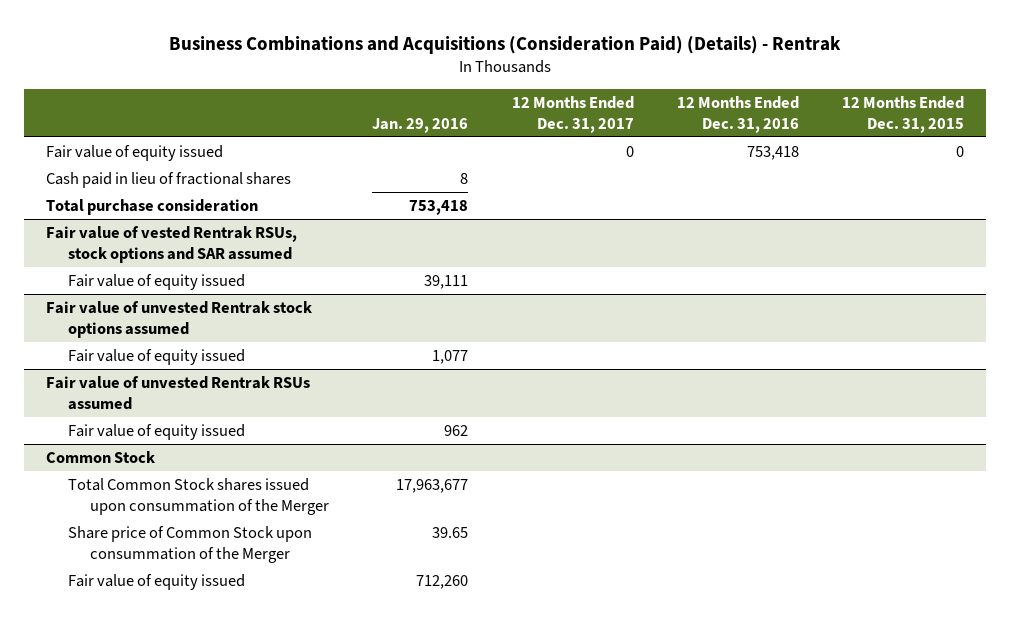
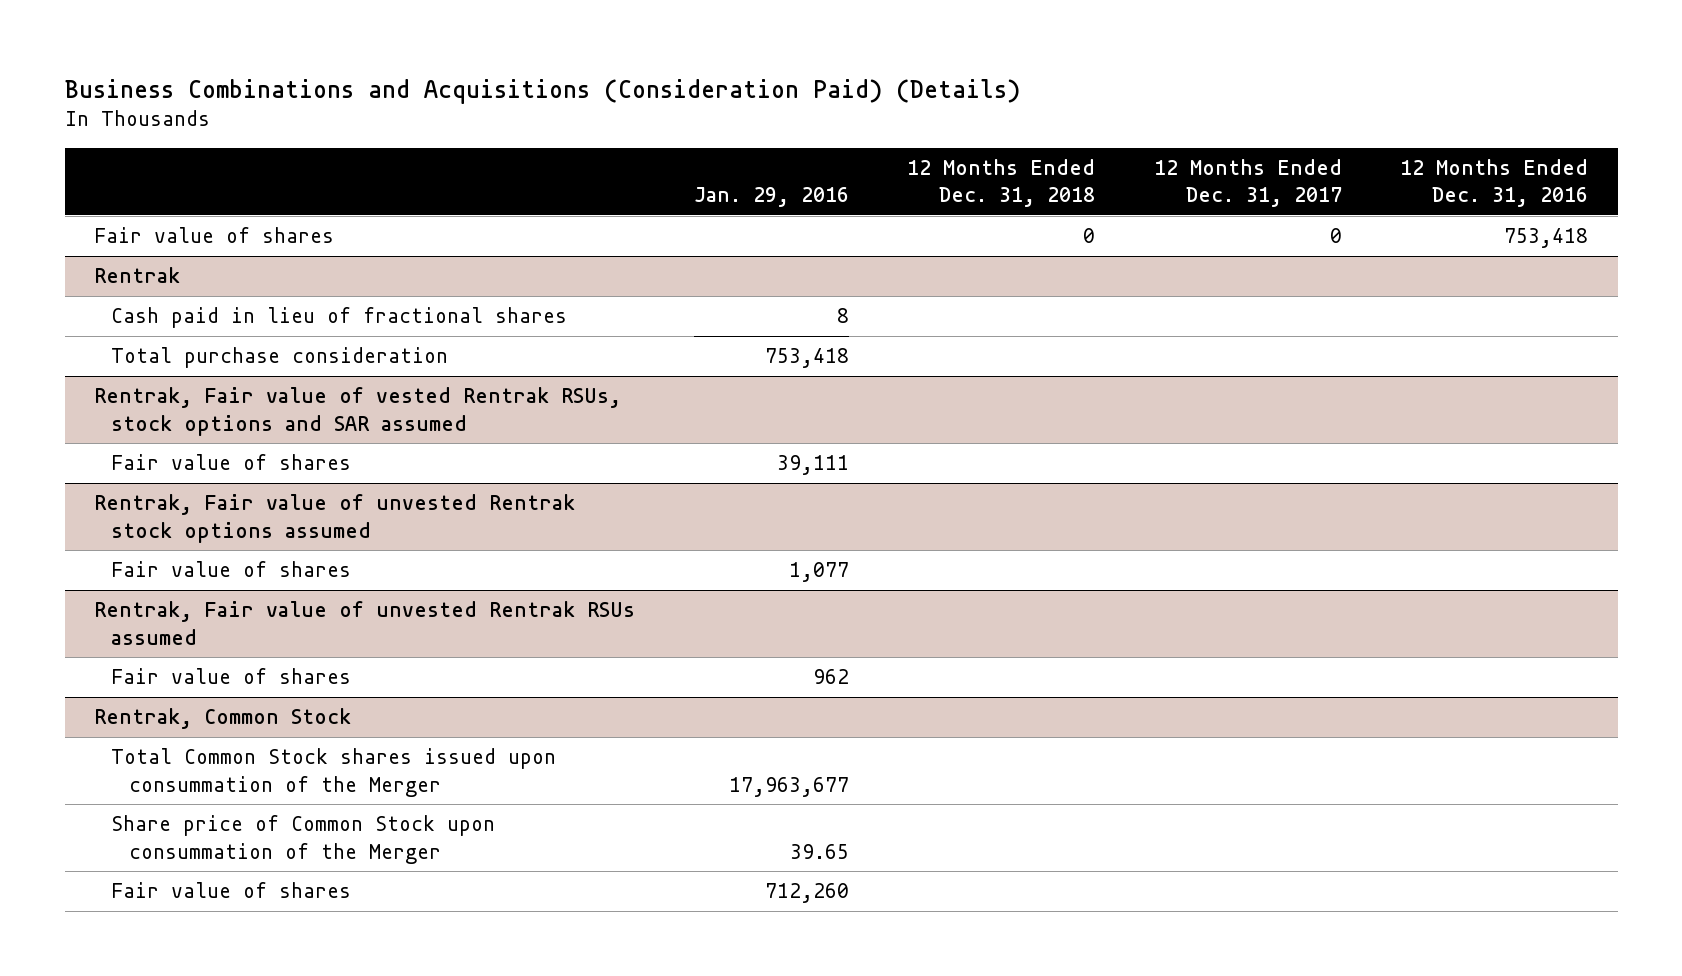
- Business Combinations and Acquisitions (Consideration Paid) (Details) - Rentrak
+ Business Combinations and Acquisitions (Consideration Paid) (Details)
- | Jan. 29, 2016 | 12 Months Ended Dec. 31, 2017 | 12 Months Ended Dec. 31, 2016 | 12 Months Ended Dec. 31, 2015
+ | Jan. 29, 2016 | 12 Months Ended Dec. 31, 2018 | 12 Months Ended Dec. 31, 2017 | 12 Months Ended Dec. 31, 2016
- Fair value of equity issued | | 0 | 753,418 | 0
+ Fair value of shares | | 0 | 0 | 753,418
+ Rentrak
- Fair value of vested Rentrak RSUs, stock options and SAR assumed
- Fair value of equity issued | 39,111 | | |
- Fair value of unvested Rentrak stock options assumed
- Fair value of equity issued | 1,077 | | |
- Fair value of unvested Rentrak RSUs assumed
- Fair value of equity issued | 962 | | |
- Common Stock
+ Rentrak, Fair value of vested Rentrak RSUs, stock options and SAR assumed
+ Fair value of shares | 39,111 | | |
+ Rentrak, Fair value of unvested Rentrak stock options assumed
+ Fair value of shares | 1,077 | | |
+ Rentrak, Fair value of unvested Rentrak RSUs assumed
+ Fair value of shares | 962 | | |
+ Rentrak, Common Stock
- Fair value of equity issued | 712,260 | | |
+ Fair value of shares | 712,260 | | |

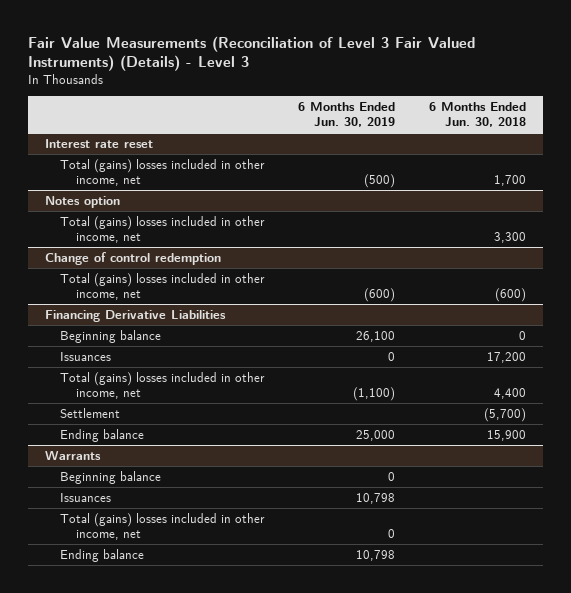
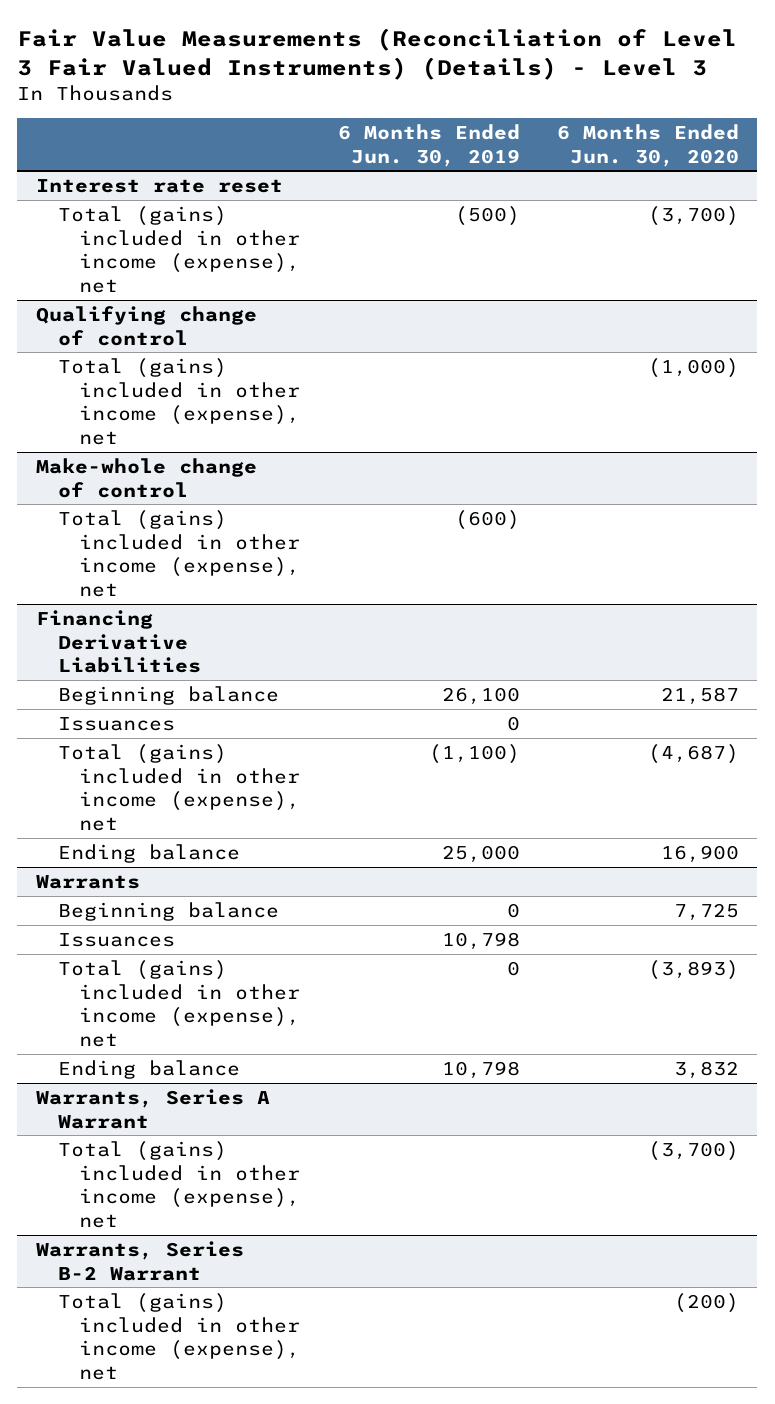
- | 6 Months Ended Jun. 30, 2019 | 6 Months Ended Jun. 30, 2018
+ | 6 Months Ended Jun. 30, 2019 | 6 Months Ended Jun. 30, 2020
@ Interest rate reset
- Total (gains) losses included in other income, net | (500) | 1,700
- Notes option
- Total (gains) losses included in other income, net | | 3,300
- Change of control redemption
- Total (gains) losses included in other income, net | (600) | (600)
@ Interest rate reset
+ Total (gains) included in other income (expense), net | (500) | (3,700)
+ Qualifying change of control
+ Total (gains) included in other income (expense), net | | (1,000)
+ Make-whole change of control
+ Total (gains) included in other income (expense), net | (600) |
@ Financing Derivative Liabilities
- Total (gains) losses included in other income, net | (1,100) | 4,400
- Settlement | | (5,700)
+ Total (gains) included in other income (expense), net | (1,100) | (4,687)
@ Warrants
- Total (gains) losses included in other income, net | 0 |
+ Total (gains) included in other income (expense), net | 0 | (3,893)
+ Warrants, Series A Warrant
+ Total (gains) included in other income (expense), net | | (3,700)
+ Warrants, Series B-2 Warrant
+ Total (gains) included in other income (expense), net | | (200)

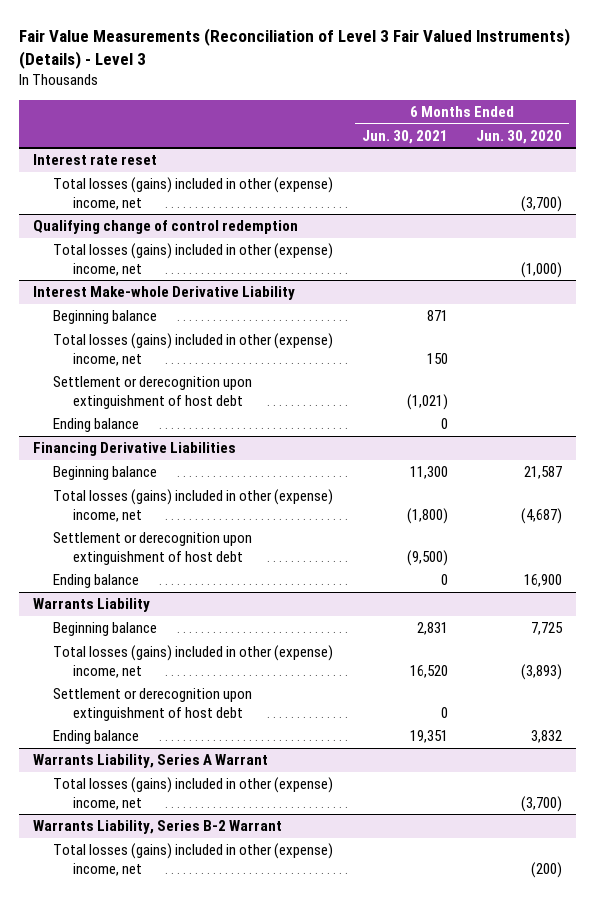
- | 6 Months Ended Jun. 30, 2019 | 6 Months Ended Jun. 30, 2020
+ | 6 Months Ended Jun. 30, 2021 | 6 Months Ended Jun. 30, 2020
@ Interest rate reset
- Total (gains) included in other income (expense), net | (500) | (3,700)
- Qualifying change of control
- Total (gains) included in other income (expense), net | | (1,000)
- Make-whole change of control
- Total (gains) included in other income (expense), net | (600) |
@ Interest rate reset
+ Total losses (gains) included in other (expense) income, net | | (3,700)
+ Qualifying change of control redemption
+ Total losses (gains) included in other (expense) income, net | | (1,000)
+ Interest Make-whole Derivative Liability
+ Beginning balance | 871 |
+ Total losses (gains) included in other (expense) income, net | 150 |
+ Settlement or derecognition upon extinguishment of host debt | (1,021) |
+ Ending balance | 0 |
@ Financing Derivative Liabilities
- Issuances | 0 |
- Total (gains) included in other income (expense), net | (1,100) | (4,687)
+ Total losses (gains) included in other (expense) income, net | (1,800) | (4,687)
+ Settlement or derecognition upon extinguishment of host debt | (9,500) |
- Warrants
+ Warrants Liability
- Issuances | 10,798 |
- Total (gains) included in other income (expense), net | 0 | (3,893)
+ Total losses (gains) included in other (expense) income, net | 16,520 | (3,893)
+ Settlement or derecognition upon extinguishment of host debt | 0 |
- Warrants, Series A Warrant
- Total (gains) included in other income (expense), net | | (3,700)
- Warrants, Series B-2 Warrant
- Total (gains) included in other income (expense), net | | (200)
+ Warrants Liability, Series A Warrant
+ Total losses (gains) included in other (expense) income, net | | (3,700)
+ Warrants Liability, Series B-2 Warrant
+ Total losses (gains) included in other (expense) income, net | | (200)

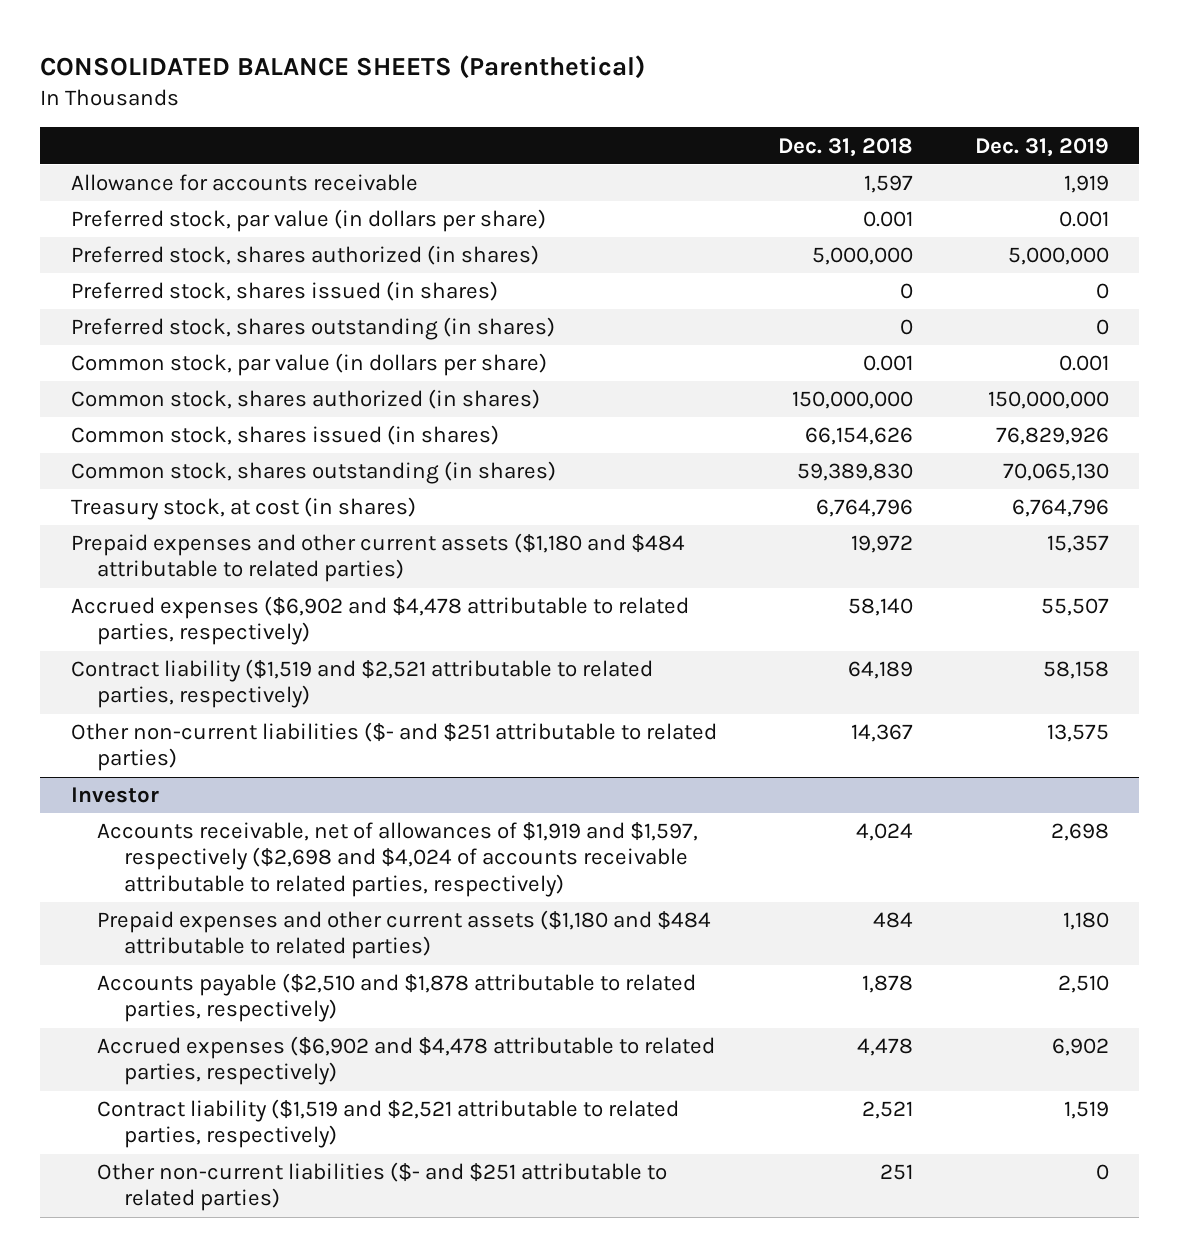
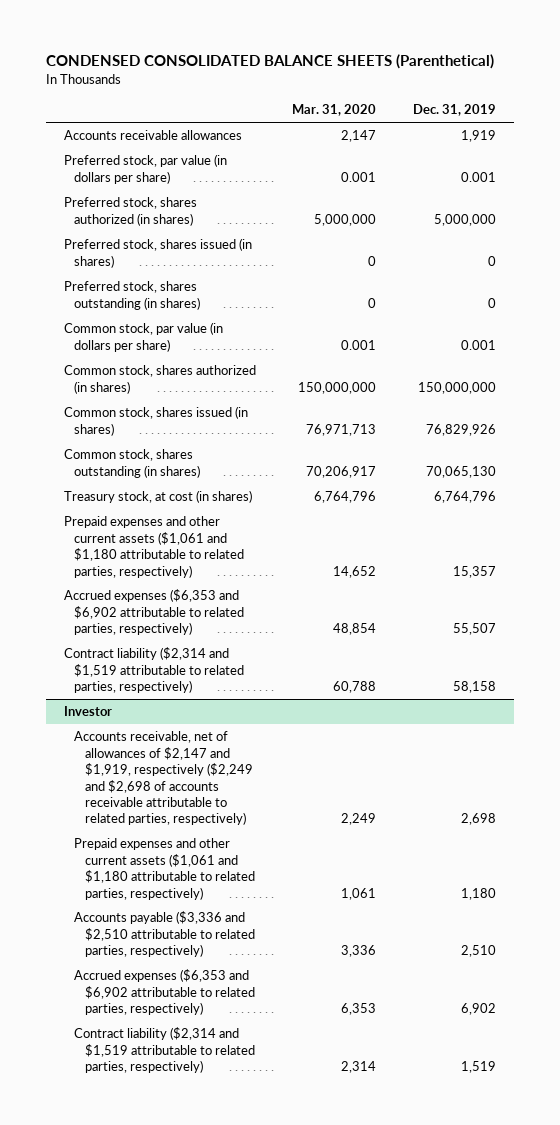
- CONSOLIDATED BALANCE SHEETS (Parenthetical)
+ CONDENSED CONSOLIDATED BALANCE SHEETS (Parenthetical)
- | Dec. 31, 2018 | Dec. 31, 2019
+ | Mar. 31, 2020 | Dec. 31, 2019
- Allowance for accounts receivable | 1,597 | 1,919
+ Accounts receivable allowances | 2,147 | 1,919
- Prepaid expenses and other current assets ($1,180 and $484 attributable to related parties) | 19,972 | 15,357
- Accrued expenses ($6,902 and $4,478 attributable to related parties, respectively) | 58,140 | 55,507
- Contract liability ($1,519 and $2,521 attributable to related parties, respectively) | 64,189 | 58,158
- Other non-current liabilities ($- and $251 attributable to related parties) | 14,367 | 13,575
+ Prepaid expenses and other current assets ($1,061 and $1,180 attributable to related parties, respectively) | 14,652 | 15,357
+ Accrued expenses ($6,353 and $6,902 attributable to related parties, respectively) | 48,854 | 55,507
+ Contract liability ($2,314 and $1,519 attributable to related parties, respectively) | 60,788 | 58,158
@ Investor
- Accounts receivable, net of allowances of $1,919 and $1,597, respectively ($2,698 and $4,024 of accounts receivable attributable to related parties, respectively) | 4,024 | 2,698
- Prepaid expenses and other current assets ($1,180 and $484 attributable to related parties) | 484 | 1,180
- Accounts payable ($2,510 and $1,878 attributable to related parties, respectively) | 1,878 | 2,510
- Accrued expenses ($6,902 and $4,478 attributable to related parties, respectively) | 4,478 | 6,902
- Contract liability ($1,519 and $2,521 attributable to related parties, respectively) | 2,521 | 1,519
- Other non-current liabilities ($- and $251 attributable to related parties) | 251 | 0
+ Accounts receivable, net of allowances of $2,147 and $1,919, respectively ($2,249 and $2,698 of accounts receivable attributable to related parties, respectively) | 2,249 | 2,698
+ Prepaid expenses and other current assets ($1,061 and $1,180 attributable to related parties, respectively) | 1,061 | 1,180
+ Accounts payable ($3,336 and $2,510 attributable to related parties, respectively) | 3,336 | 2,510
+ Accrued expenses ($6,353 and $6,902 attributable to related parties, respectively) | 6,353 | 6,902
+ Contract liability ($2,314 and $1,519 attributable to related parties, respectively) | 2,314 | 1,519

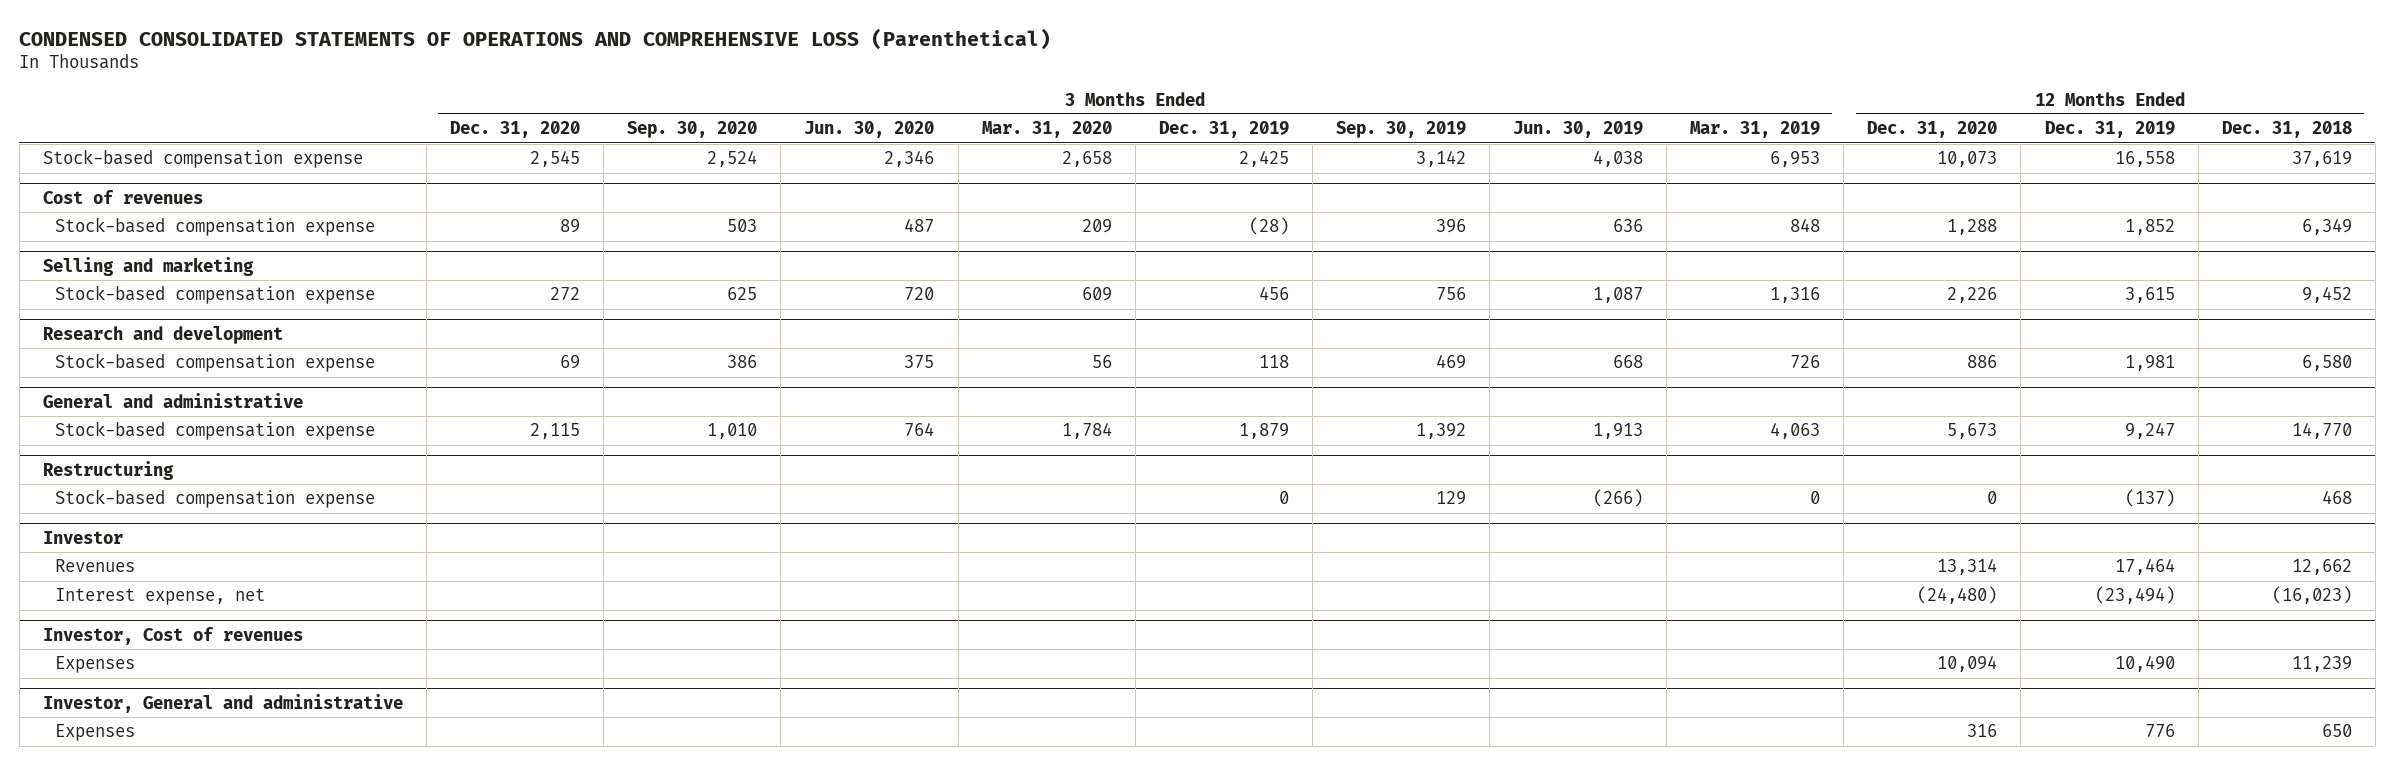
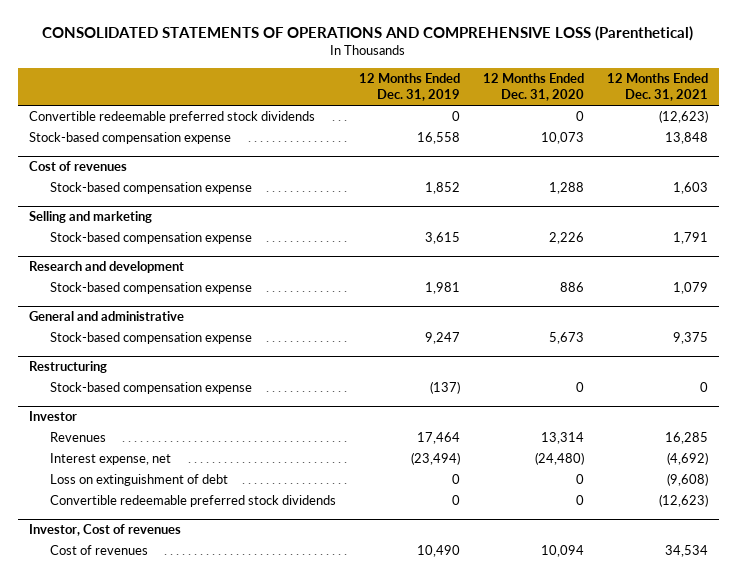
- CONDENSED CONSOLIDATED STATEMENTS OF OPERATIONS AND COMPREHENSIVE LOSS (Parenthetical)
+ CONSOLIDATED STATEMENTS OF OPERATIONS AND COMPREHENSIVE LOSS (Parenthetical)
- | 3 Months Ended Dec. 31, 2020 | 3 Months Ended Sep. 30, 2020 | 3 Months Ended Jun. 30, 2020 | 3 Months Ended Mar. 31, 2020 | 3 Months Ended Dec. 31, 2019 | 3 Months Ended Sep. 30, 2019 | 3 Months Ended Jun. 30, 2019 | 3 Months Ended Mar. 31, 2019 | 12 Months Ended Dec. 31, 2020 | 12 Months Ended Dec. 31, 2019 | 12 Months Ended Dec. 31, 2018
+ | 12 Months Ended Dec. 31, 2019 | 12 Months Ended Dec. 31, 2020 | 12 Months Ended Dec. 31, 2021
+ Convertible redeemable preferred stock dividends | 0 | 0 | (12,623)
@ Investor
+ Loss on extinguishment of debt | 0 | 0 | (9,608)
+ Convertible redeemable preferred stock dividends | 0 | 0 | (12,623)
@ Investor, Cost of revenues
- Expenses | | | | | | | | | 10,094 | 10,490 | 11,239
- Investor, General and administrative
- Expenses | | | | | | | | | 316 | 776 | 650
@ Investor, Cost of revenues
+ Cost of revenues | 10,490 | 10,094 | 34,534

